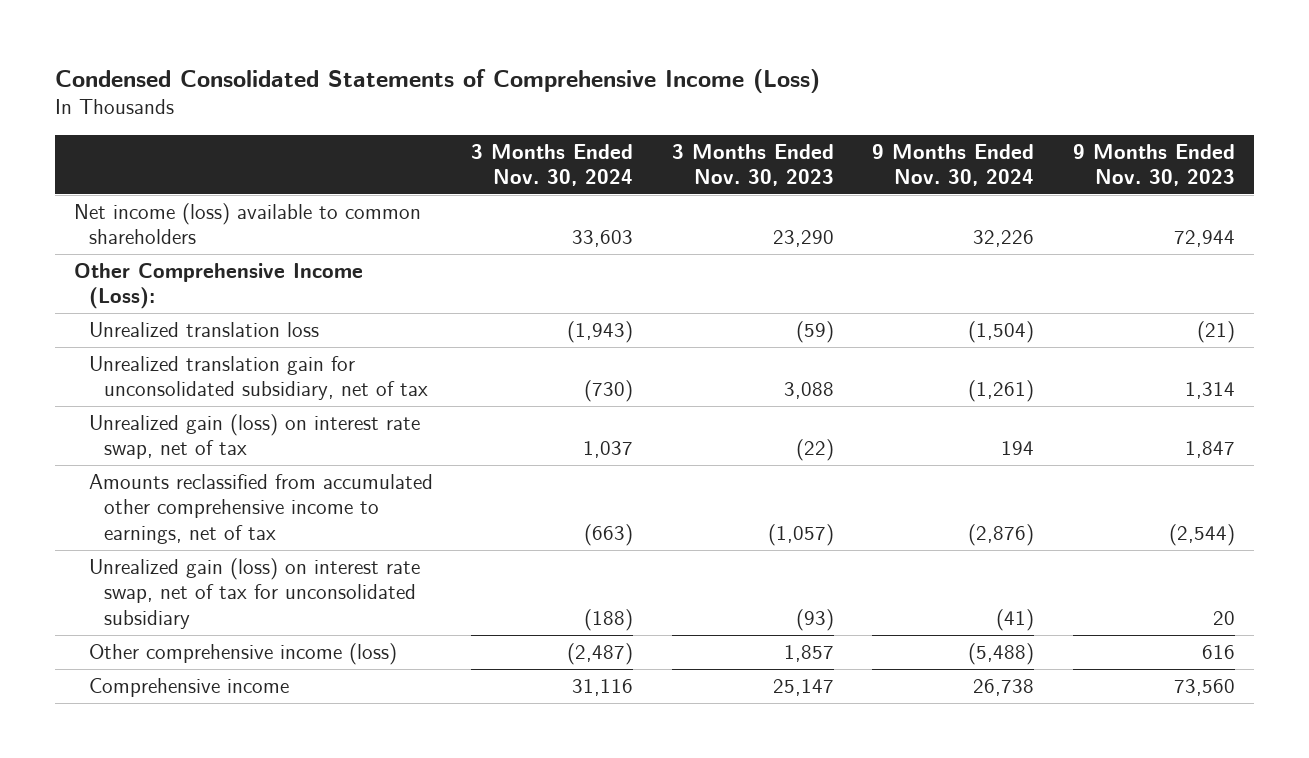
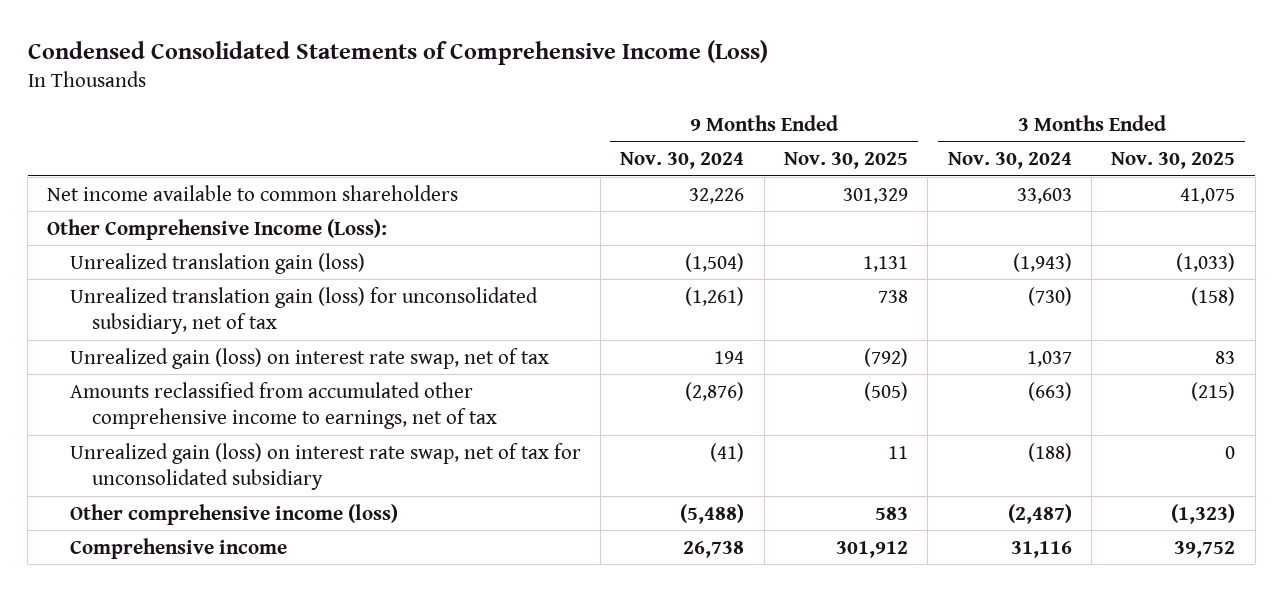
- | 3 Months Ended Nov. 30, 2024 | 3 Months Ended Nov. 30, 2023 | 9 Months Ended Nov. 30, 2024 | 9 Months Ended Nov. 30, 2023
+ | 9 Months Ended Nov. 30, 2024 | 9 Months Ended Nov. 30, 2025 | 3 Months Ended Nov. 30, 2024 | 3 Months Ended Nov. 30, 2025
- Net income (loss) available to common shareholders | 33,603 | 23,290 | 32,226 | 72,944
+ Net income available to common shareholders | 32,226 | 301,329 | 33,603 | 41,075
- Unrealized translation loss | (1,943) | (59) | (1,504) | (21)
- Unrealized translation gain for unconsolidated subsidiary, net of tax | (730) | 3,088 | (1,261) | 1,314
+ Unrealized translation gain (loss) | (1,504) | 1,131 | (1,943) | (1,033)
+ Unrealized translation gain (loss) for unconsolidated subsidiary, net of tax | (1,261) | 738 | (730) | (158)

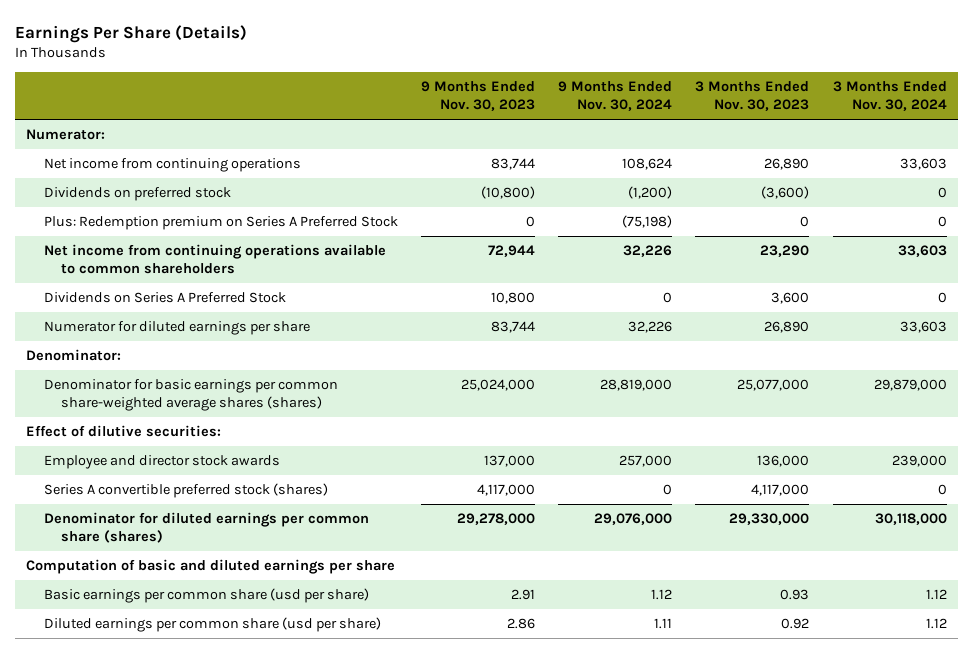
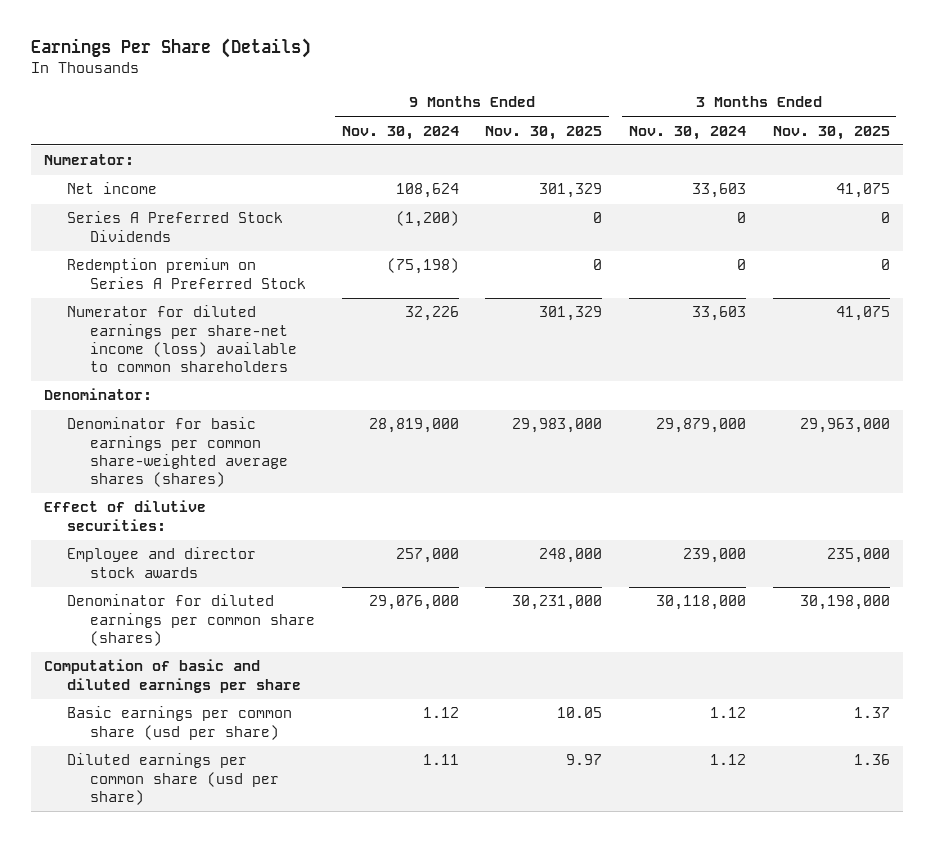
- | 9 Months Ended Nov. 30, 2023 | 9 Months Ended Nov. 30, 2024 | 3 Months Ended Nov. 30, 2023 | 3 Months Ended Nov. 30, 2024
+ | 9 Months Ended Nov. 30, 2024 | 9 Months Ended Nov. 30, 2025 | 3 Months Ended Nov. 30, 2024 | 3 Months Ended Nov. 30, 2025
- Net income from continuing operations | 83,744 | 108,624 | 26,890 | 33,603
- Dividends on preferred stock | (10,800) | (1,200) | (3,600) | 0
- Plus: Redemption premium on Series A Preferred Stock | 0 | (75,198) | 0 | 0
- Net income from continuing operations available to common shareholders | 72,944 | 32,226 | 23,290 | 33,603
- Dividends on Series A Preferred Stock | 10,800 | 0 | 3,600 | 0
- Numerator for diluted earnings per share | 83,744 | 32,226 | 26,890 | 33,603
+ Net income | 108,624 | 301,329 | 33,603 | 41,075
+ Series A Preferred Stock Dividends | (1,200) | 0 | 0 | 0
+ Redemption premium on Series A Preferred Stock | (75,198) | 0 | 0 | 0
+ Numerator for diluted earnings per share-net income (loss) available to common shareholders | 32,226 | 301,329 | 33,603 | 41,075
- Series A convertible preferred stock (shares) | 4,117,000 | 0 | 4,117,000 | 0

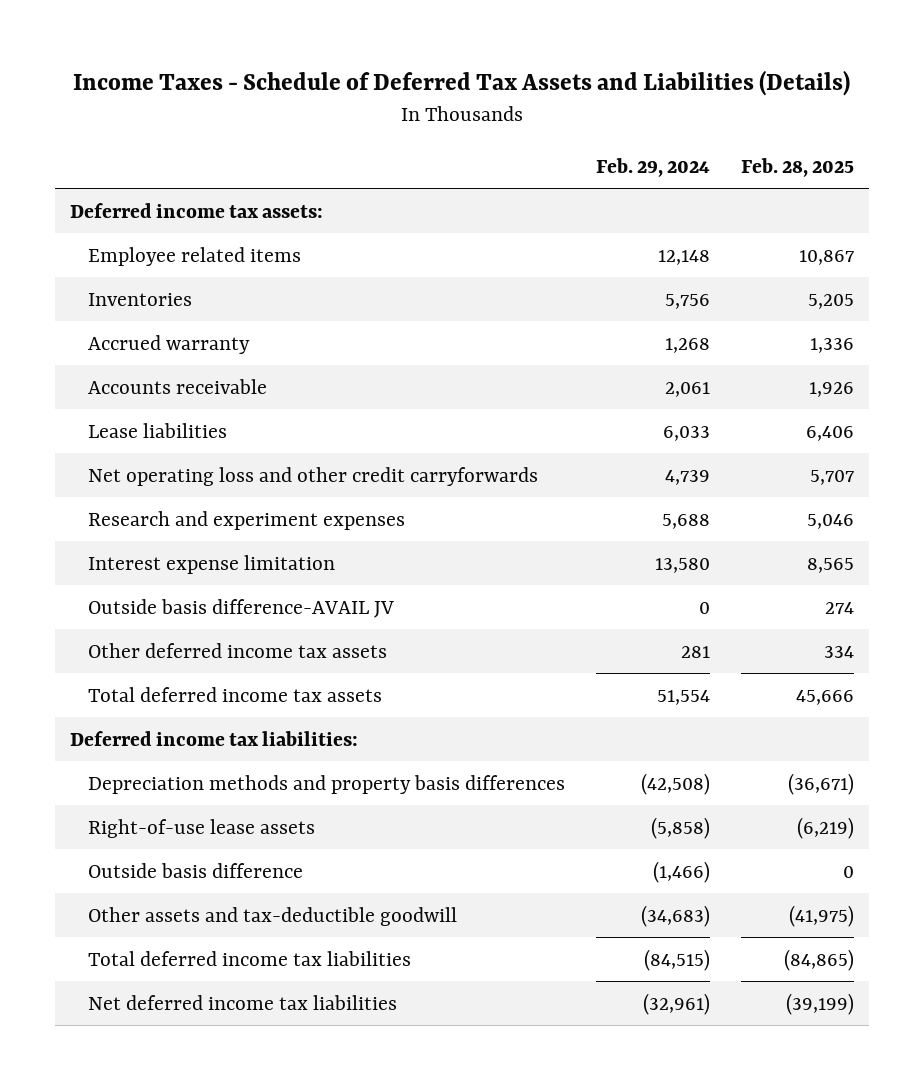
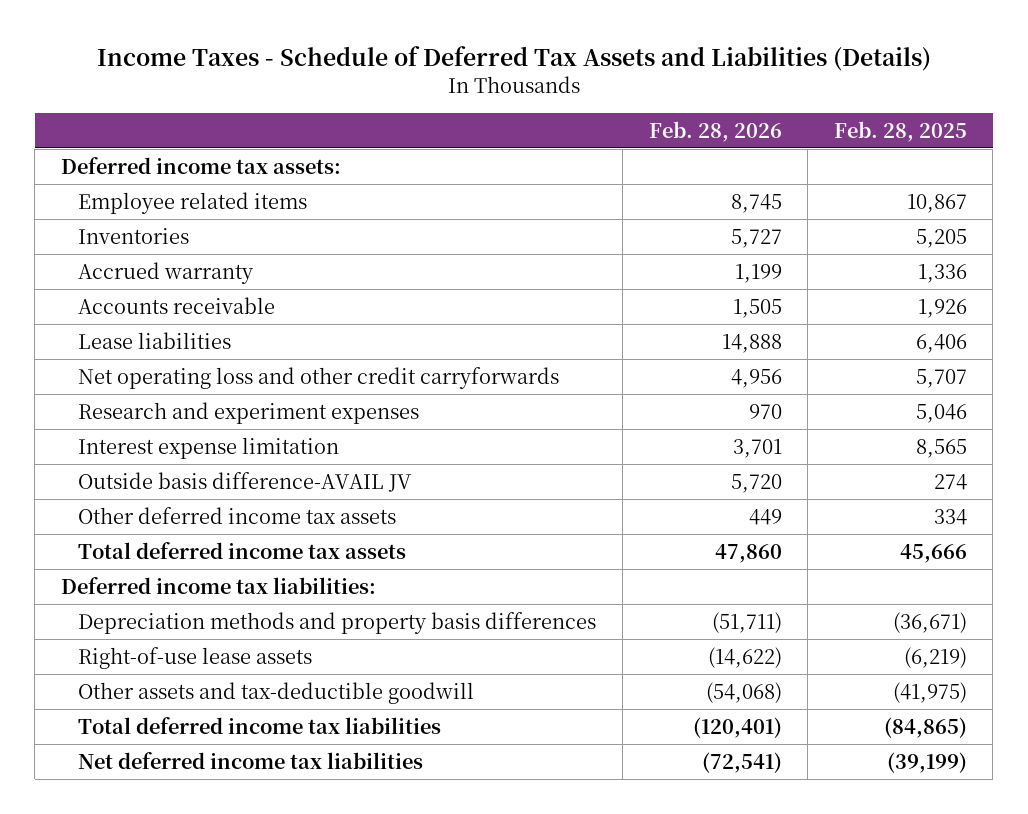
- | Feb. 29, 2024 | Feb. 28, 2025
+ | Feb. 28, 2026 | Feb. 28, 2025
- Outside basis difference | (1,466) | 0

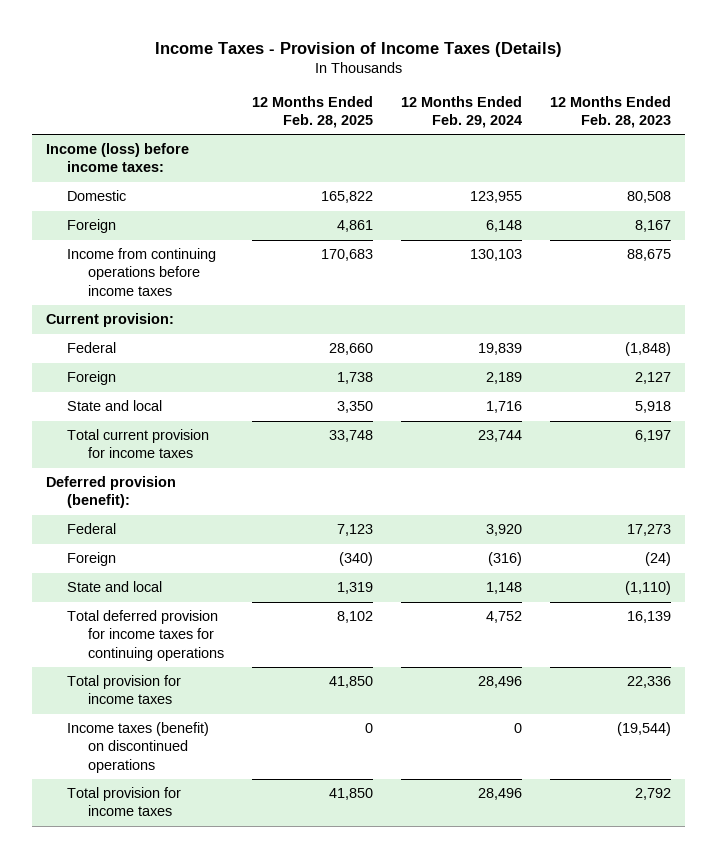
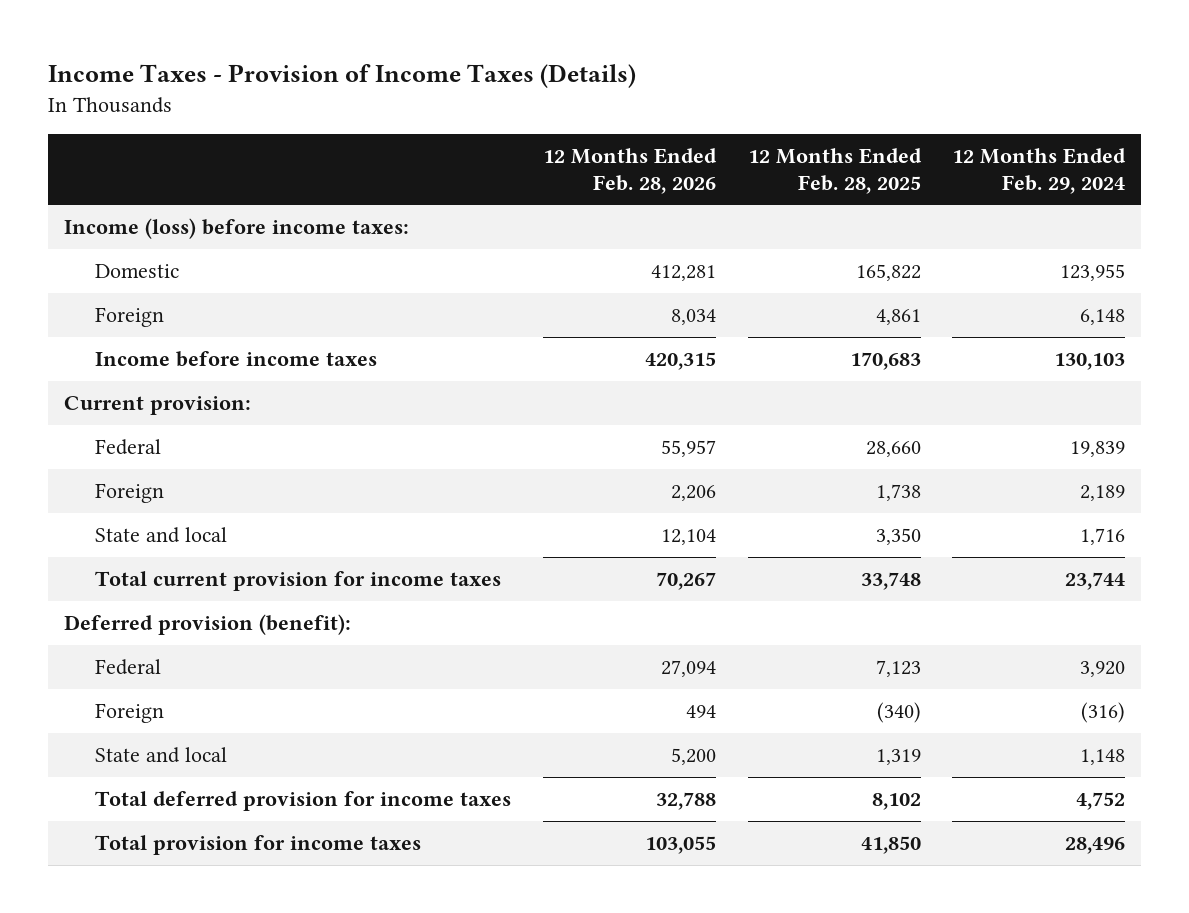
- | 12 Months Ended Feb. 28, 2025 | 12 Months Ended Feb. 29, 2024 | 12 Months Ended Feb. 28, 2023
+ | 12 Months Ended Feb. 28, 2026 | 12 Months Ended Feb. 28, 2025 | 12 Months Ended Feb. 29, 2024
- Income from continuing operations before income taxes | 170,683 | 130,103 | 88,675
+ Income before income taxes | 420,315 | 170,683 | 130,103
- Total deferred provision for income taxes for continuing operations | 8,102 | 4,752 | 16,139
- Total provision for income taxes | 41,850 | 28,496 | 22,336
- Income taxes (benefit) on discontinued operations | 0 | 0 | (19,544)
+ Total deferred provision for income taxes | 32,788 | 8,102 | 4,752

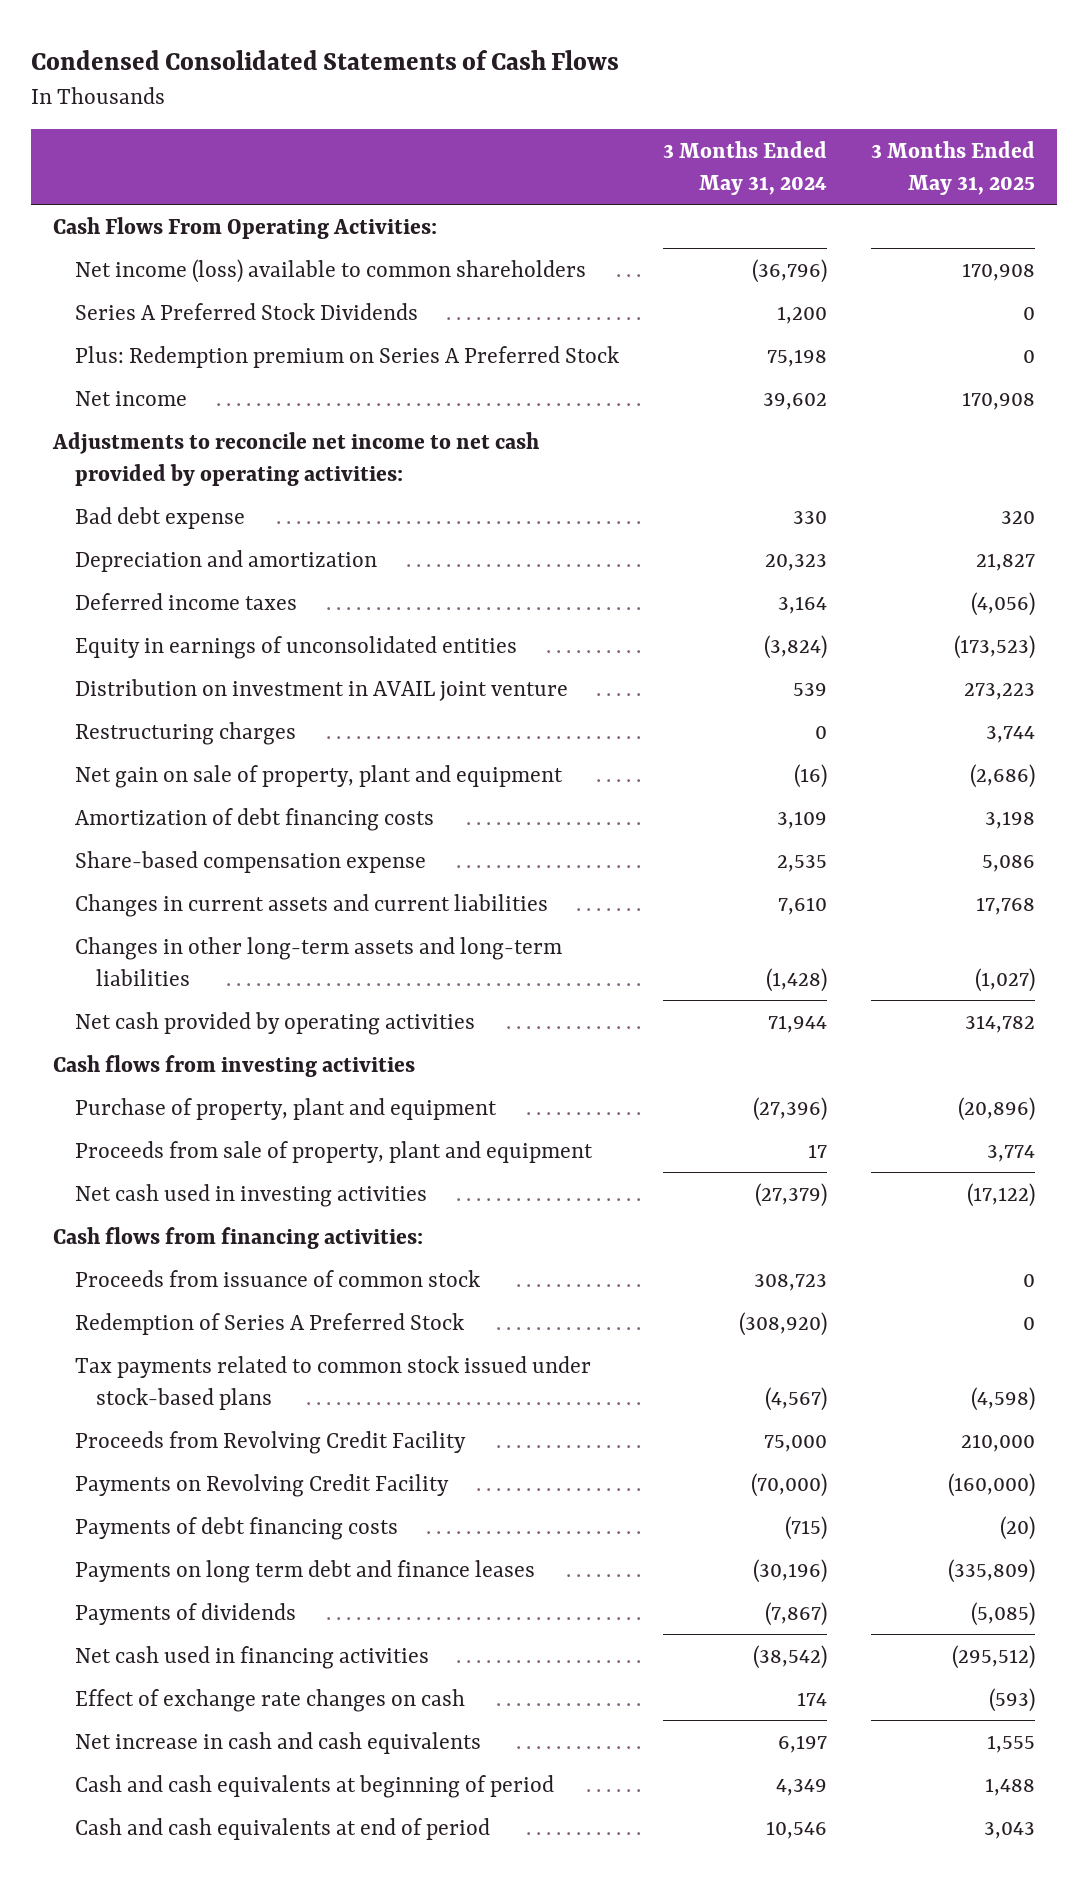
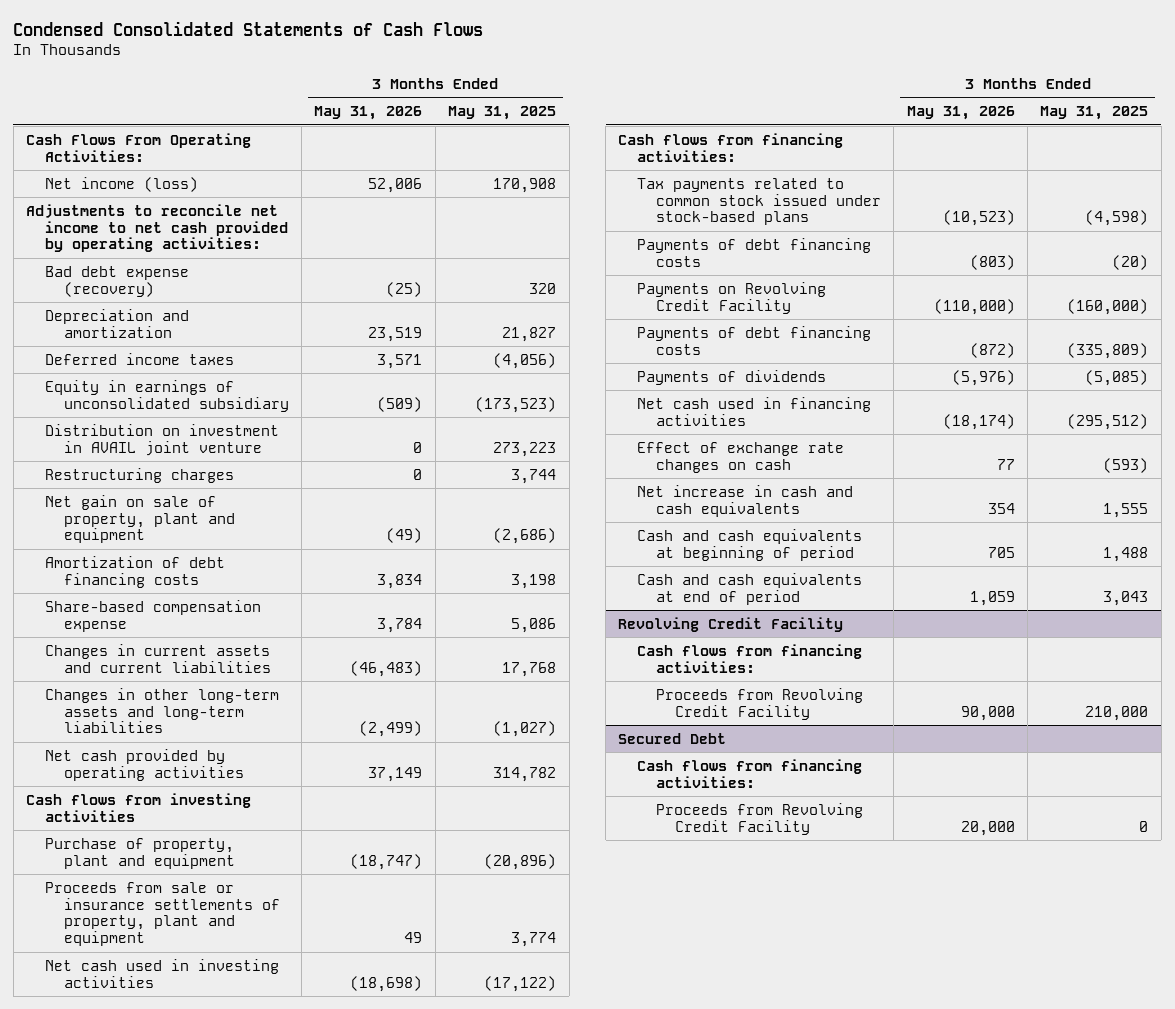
- | 3 Months Ended May 31, 2024 | 3 Months Ended May 31, 2025
+ | 3 Months Ended May 31, 2026 | 3 Months Ended May 31, 2025
- Net income (loss) available to common shareholders | (36,796) | 170,908
- Series A Preferred Stock Dividends | 1,200 | 0
- Plus: Redemption premium on Series A Preferred Stock | 75,198 | 0
- Net income | 39,602 | 170,908
+ Net income (loss) | 52,006 | 170,908
- Bad debt expense | 330 | 320
+ Bad debt expense (recovery) | (25) | 320
- Equity in earnings of unconsolidated entities | (3,824) | (173,523)
+ Equity in earnings of unconsolidated subsidiary | (509) | (173,523)
- Proceeds from sale of property, plant and equipment | 17 | 3,774
+ Proceeds from sale or insurance settlements of property, plant and equipment | 49 | 3,774
- Proceeds from issuance of common stock | 308,723 | 0
- Redemption of Series A Preferred Stock | (308,920) | 0
- Proceeds from Revolving Credit Facility | 75,000 | 210,000
- Payments on long term debt and finance leases | (30,196) | (335,809)
moved down: Payments on Revolving Credit Facility | (110,000) | (160,000)
+ Payments of debt financing costs | (872) | (335,809)
+ Revolving Credit Facility
+ Cash flows from financing activities:
+ Proceeds from Revolving Credit Facility | 90,000 | 210,000
+ Secured Debt
+ Cash flows from financing activities:
+ Proceeds from Revolving Credit Facility | 20,000 | 0

